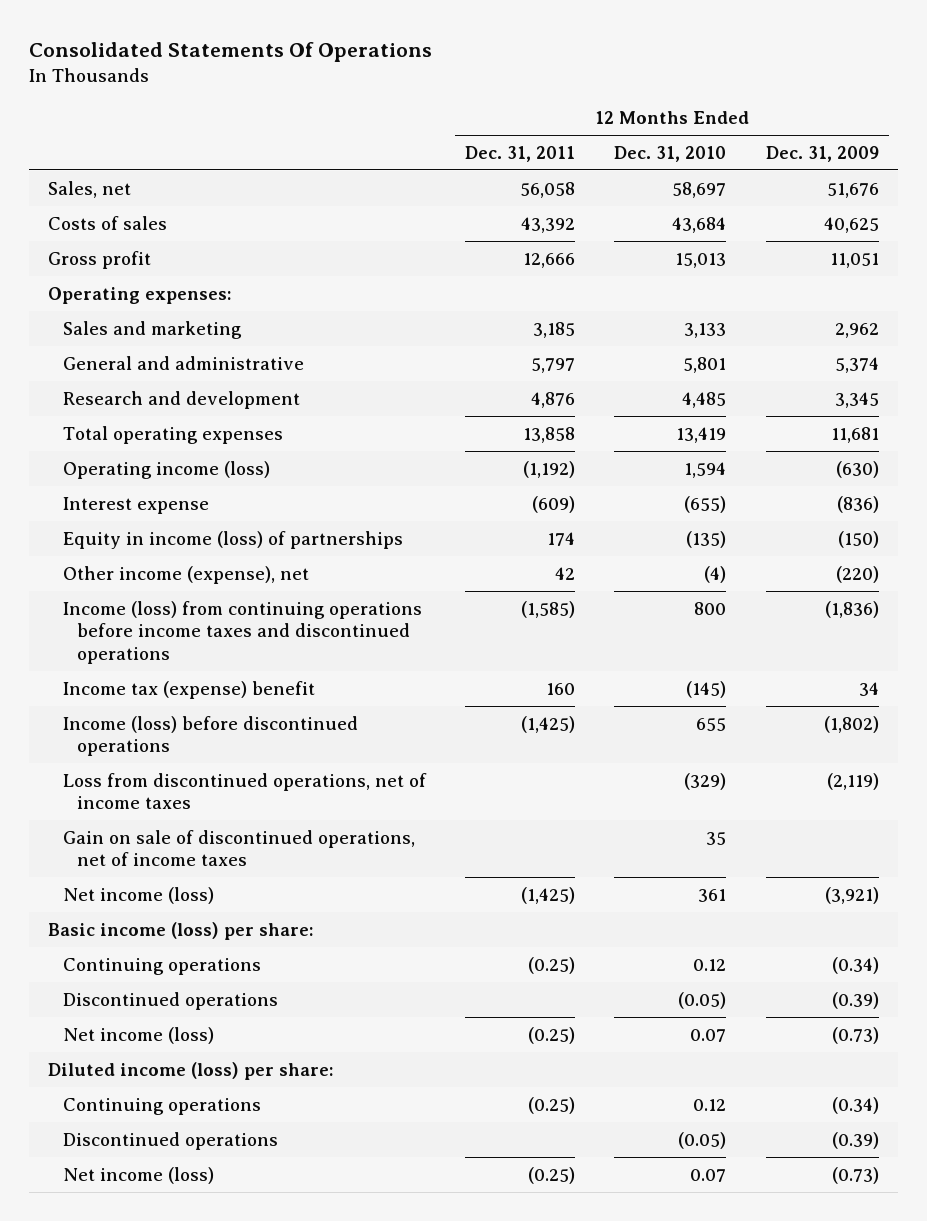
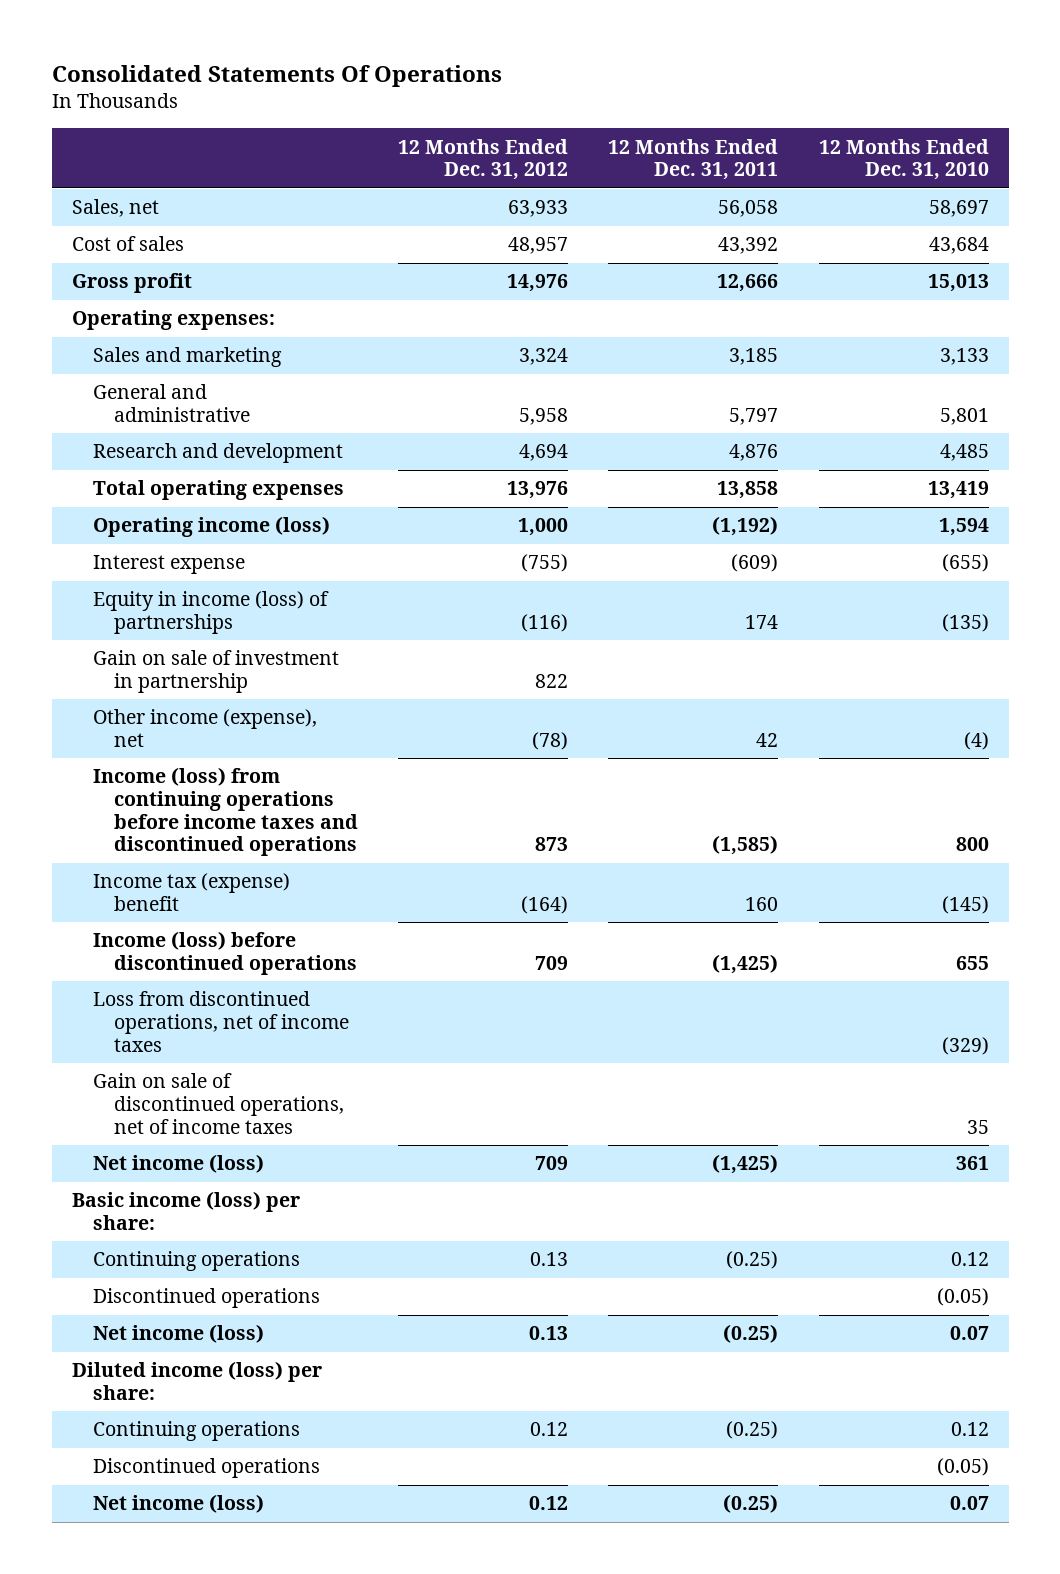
- | 12 Months Ended Dec. 31, 2011 | 12 Months Ended Dec. 31, 2010 | 12 Months Ended Dec. 31, 2009
+ | 12 Months Ended Dec. 31, 2012 | 12 Months Ended Dec. 31, 2011 | 12 Months Ended Dec. 31, 2010
- Costs of sales | 43,392 | 43,684 | 40,625
+ Cost of sales | 48,957 | 43,392 | 43,684
+ Gain on sale of investment in partnership | 822 | |

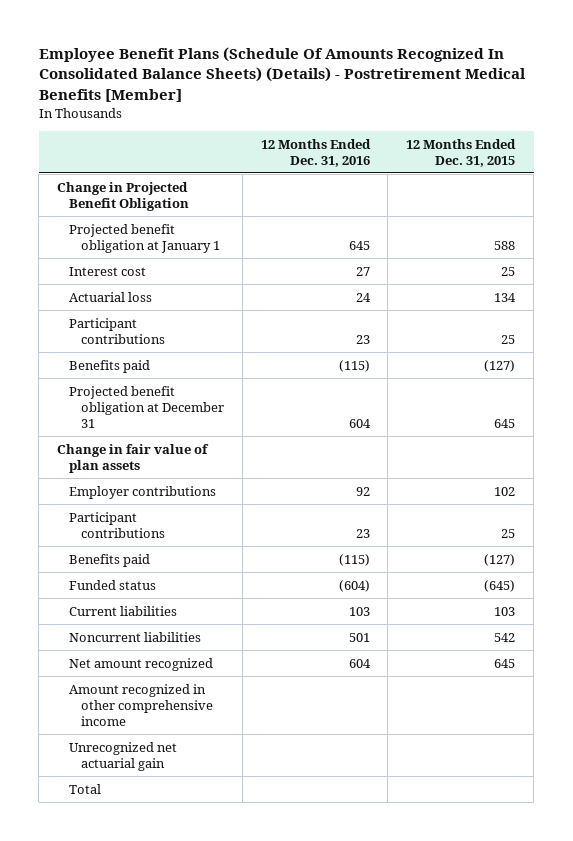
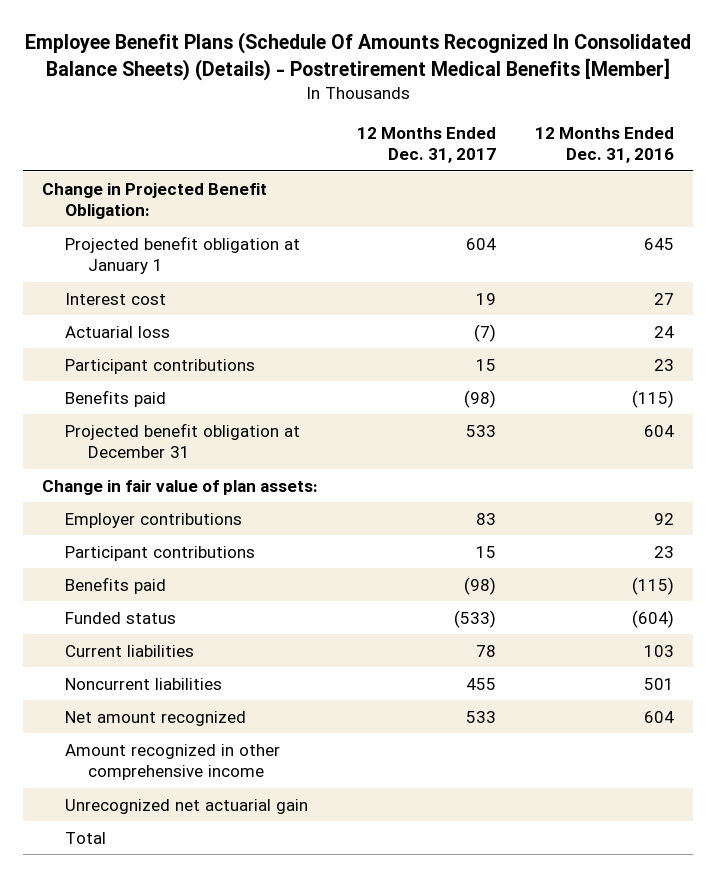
- | 12 Months Ended Dec. 31, 2016 | 12 Months Ended Dec. 31, 2015
+ | 12 Months Ended Dec. 31, 2017 | 12 Months Ended Dec. 31, 2016
- Change in Projected Benefit Obligation
+ Change in Projected Benefit Obligation:
- Change in fair value of plan assets
+ Change in fair value of plan assets:

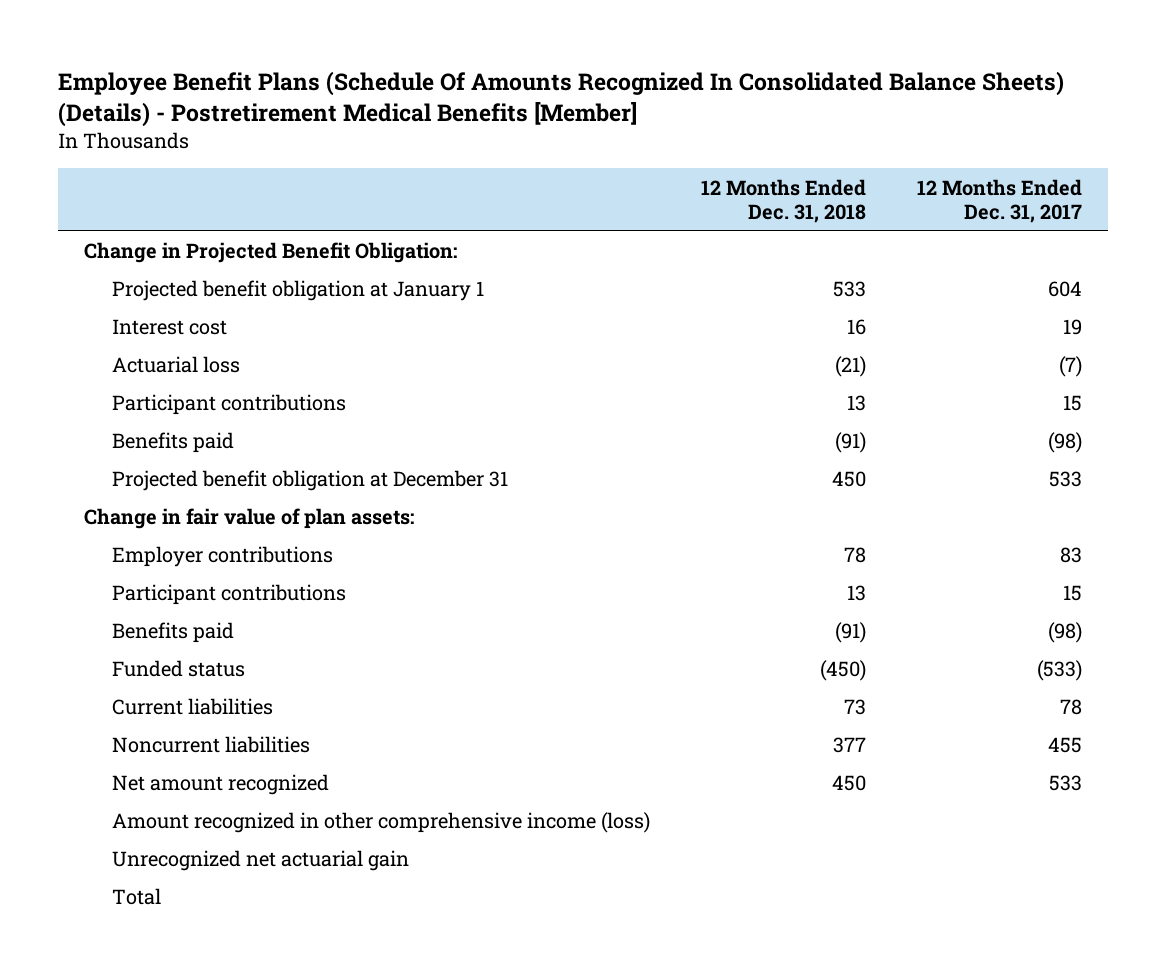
- | 12 Months Ended Dec. 31, 2017 | 12 Months Ended Dec. 31, 2016
+ | 12 Months Ended Dec. 31, 2018 | 12 Months Ended Dec. 31, 2017
- Amount recognized in other comprehensive income
+ Amount recognized in other comprehensive income (loss)

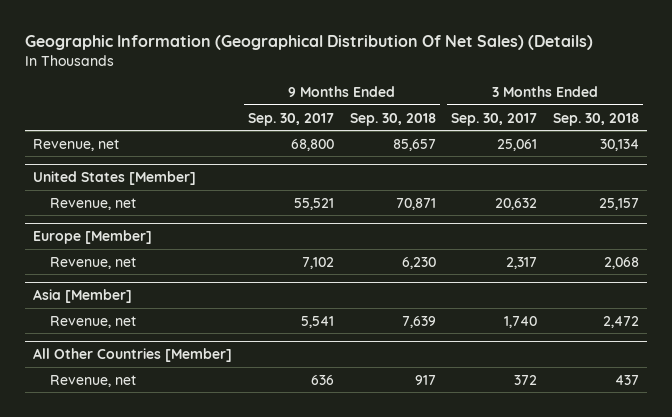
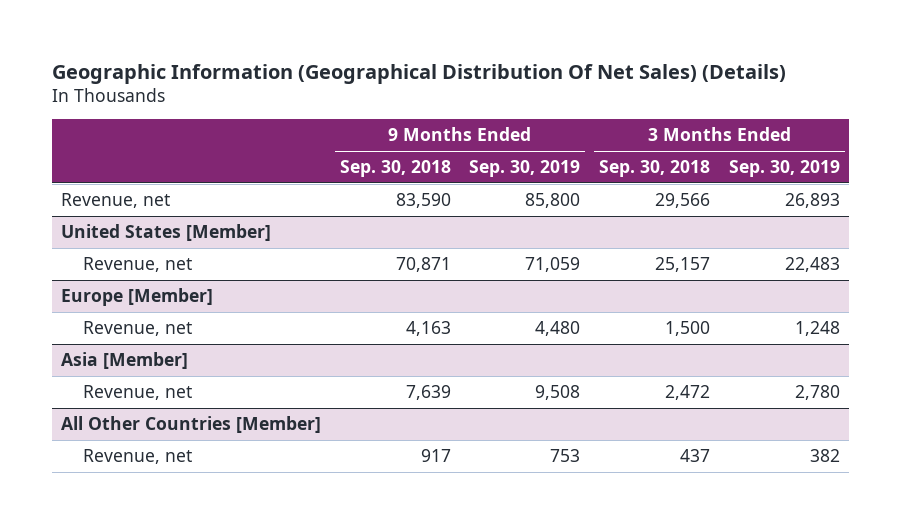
- | 9 Months Ended Sep. 30, 2017 | 9 Months Ended Sep. 30, 2018 | 3 Months Ended Sep. 30, 2017 | 3 Months Ended Sep. 30, 2018
+ | 9 Months Ended Sep. 30, 2018 | 9 Months Ended Sep. 30, 2019 | 3 Months Ended Sep. 30, 2018 | 3 Months Ended Sep. 30, 2019
- Revenue, net | 68,800 | 85,657 | 25,061 | 30,134
+ Revenue, net | 83,590 | 85,800 | 29,566 | 26,893
@ Europe [Member]
- Revenue, net | 7,102 | 6,230 | 2,317 | 2,068
+ Revenue, net | 4,163 | 4,480 | 1,500 | 1,248

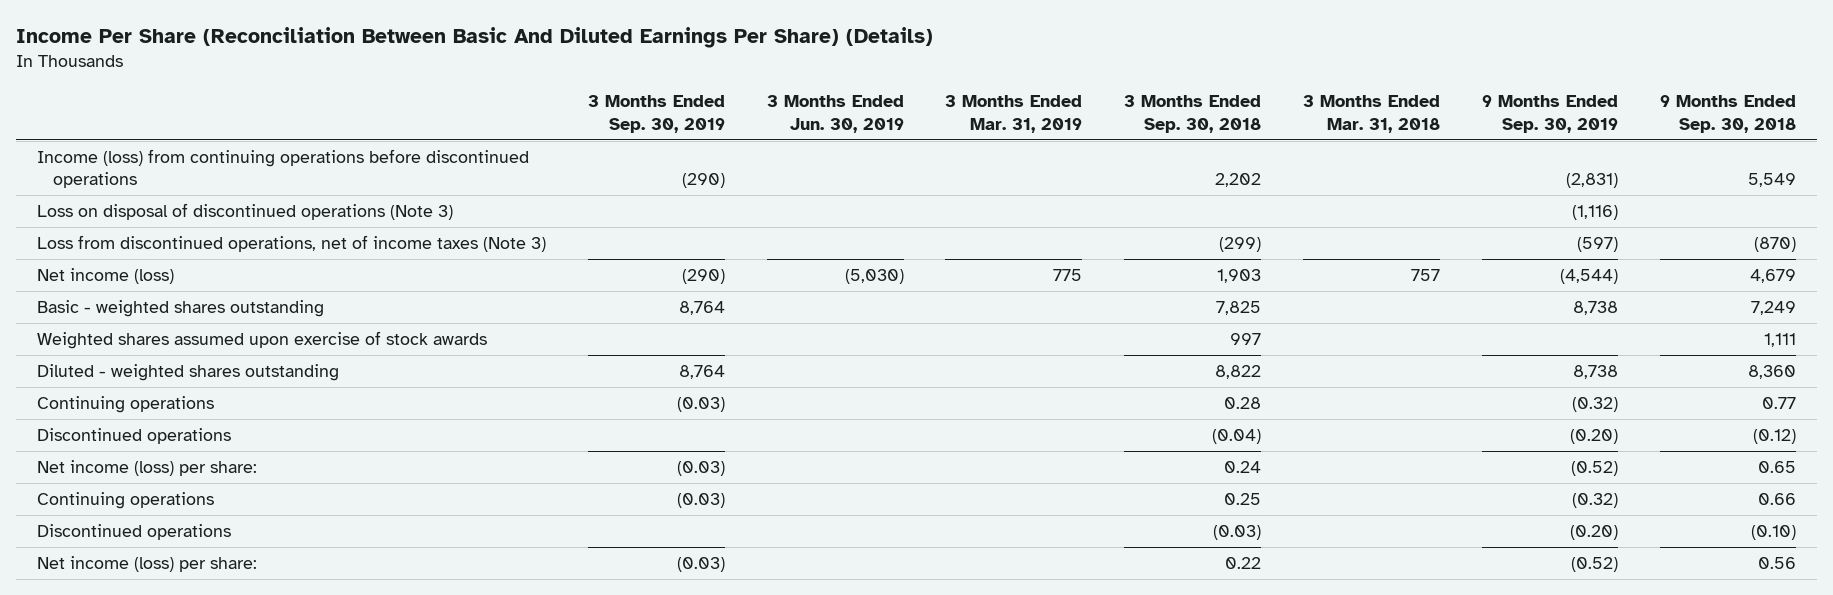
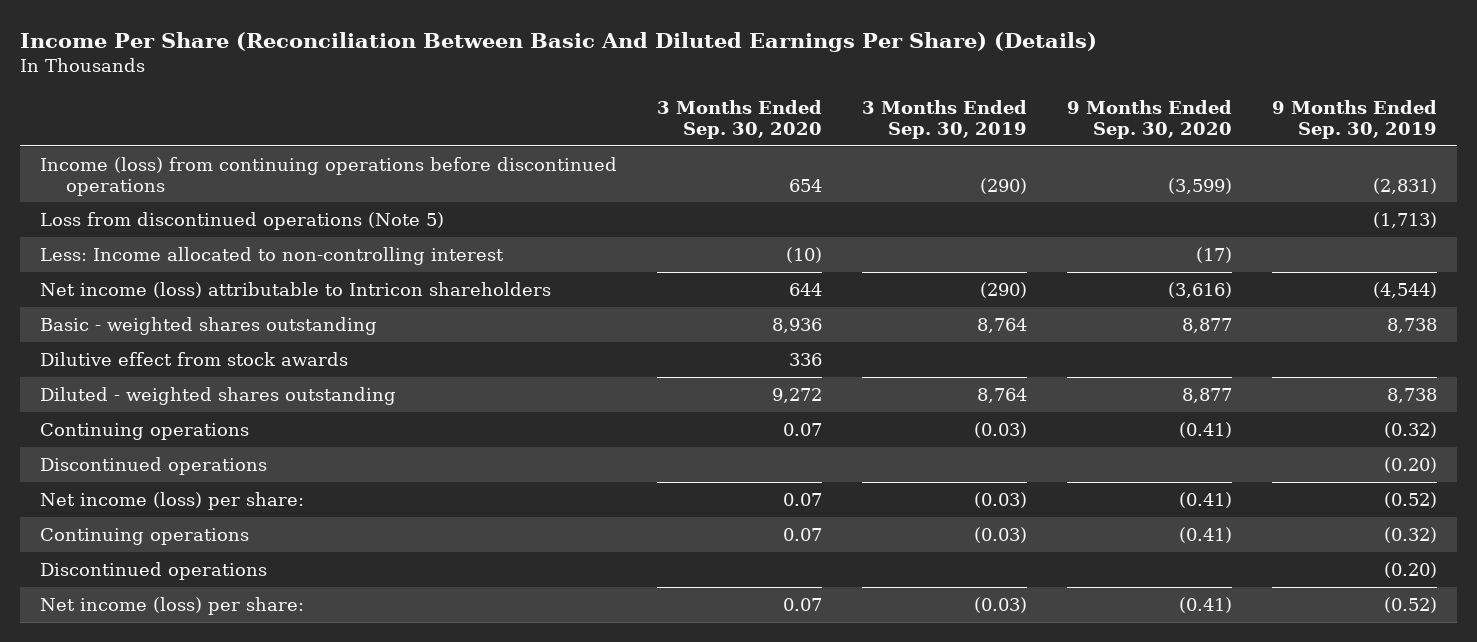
- | 3 Months Ended Sep. 30, 2019 | 3 Months Ended Jun. 30, 2019 | 3 Months Ended Mar. 31, 2019 | 3 Months Ended Sep. 30, 2018 | 3 Months Ended Mar. 31, 2018 | 9 Months Ended Sep. 30, 2019 | 9 Months Ended Sep. 30, 2018
+ | 3 Months Ended Sep. 30, 2020 | 3 Months Ended Sep. 30, 2019 | 9 Months Ended Sep. 30, 2020 | 9 Months Ended Sep. 30, 2019
- Loss on disposal of discontinued operations (Note 3) | | | | | | (1,116) |
- Loss from discontinued operations, net of income taxes (Note 3) | | | | (299) | | (597) | (870)
- Net income (loss) | (290) | (5,030) | 775 | 1,903 | 757 | (4,544) | 4,679
+ Loss from discontinued operations (Note 5) | | | | (1,713)
+ Less: Income allocated to non-controlling interest | (10) | | (17) |
+ Net income (loss) attributable to Intricon shareholders | 644 | (290) | (3,616) | (4,544)
- Weighted shares assumed upon exercise of stock awards | | | | 997 | | | 1,111
+ Dilutive effect from stock awards | 336 | | |

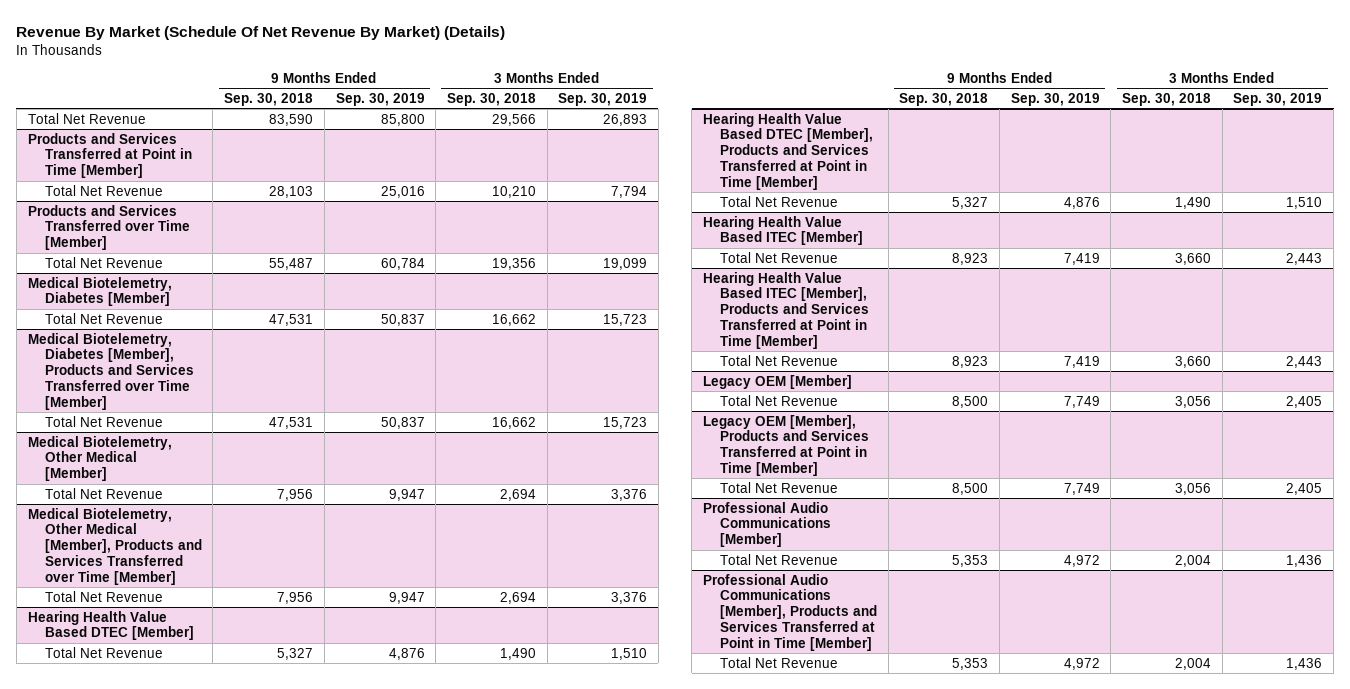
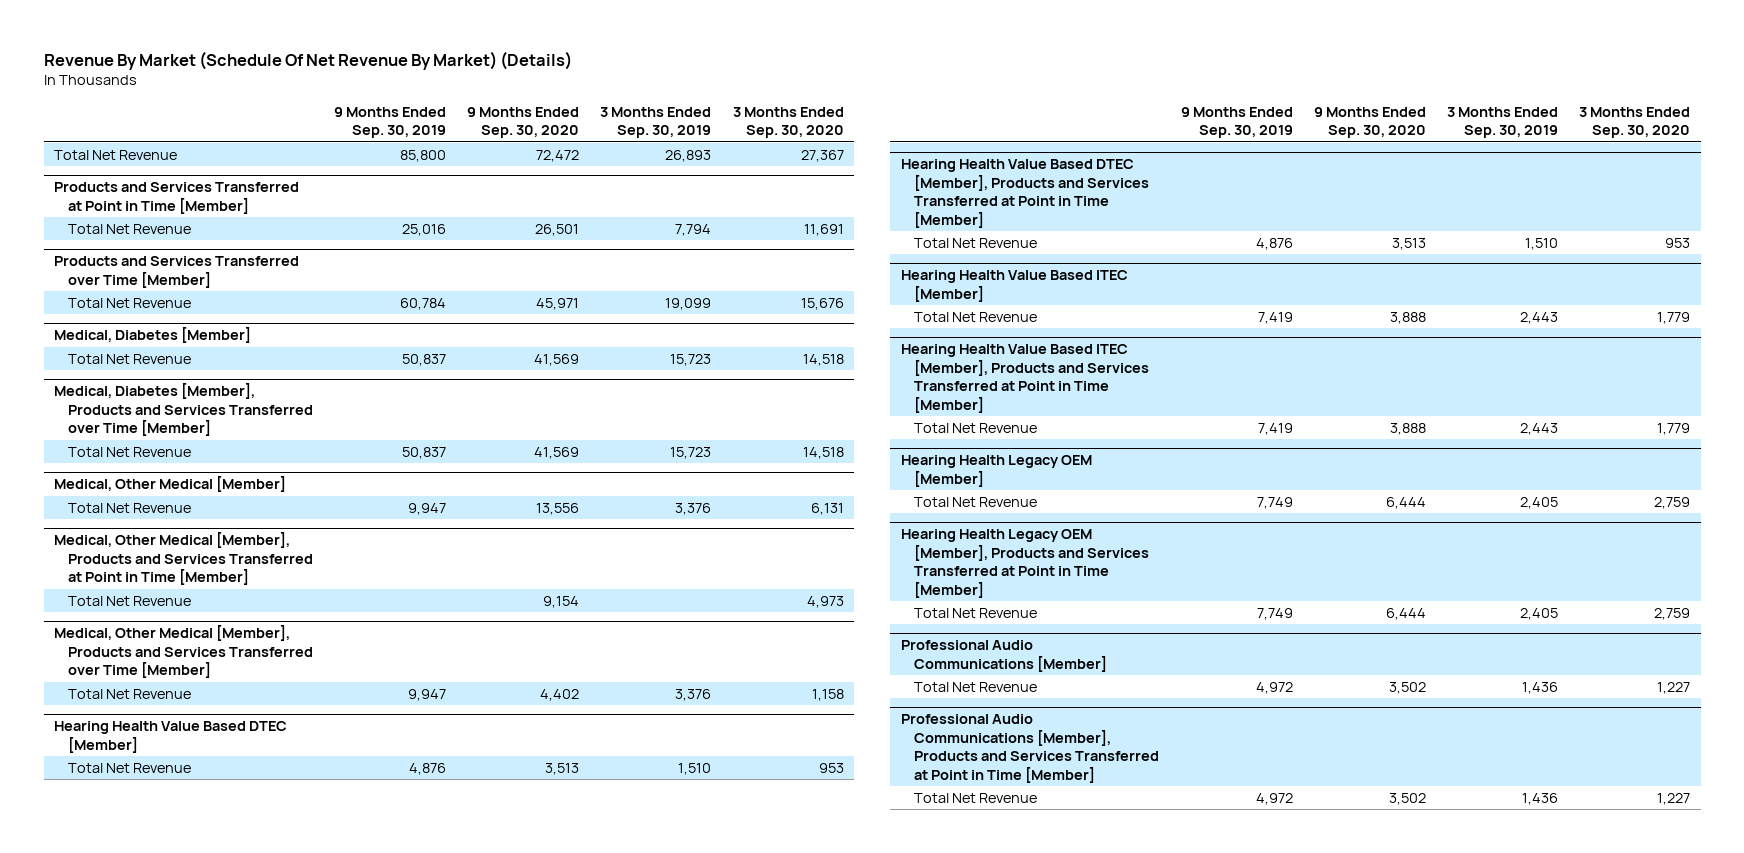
- | 9 Months Ended Sep. 30, 2018 | 9 Months Ended Sep. 30, 2019 | 3 Months Ended Sep. 30, 2018 | 3 Months Ended Sep. 30, 2019
+ | 9 Months Ended Sep. 30, 2019 | 9 Months Ended Sep. 30, 2020 | 3 Months Ended Sep. 30, 2019 | 3 Months Ended Sep. 30, 2020
- Medical Biotelemetry, Diabetes [Member]
+ Medical, Diabetes [Member]
- Medical Biotelemetry, Diabetes [Member], Products and Services Transferred over Time [Member]
+ Medical, Diabetes [Member], Products and Services Transferred over Time [Member]
- Medical Biotelemetry, Other Medical [Member]
+ Medical, Other Medical [Member]
- Medical Biotelemetry, Other Medical [Member], Products and Services Transferred over Time [Member]
+ Medical, Other Medical [Member], Products and Services Transferred at Point in Time [Member]
+ Total Net Revenue | | 9,154 | | 4,973
+ Medical, Other Medical [Member], Products and Services Transferred over Time [Member]
- Legacy OEM [Member]
+ Hearing Health Legacy OEM [Member]
- Legacy OEM [Member], Products and Services Transferred at Point in Time [Member]
+ Hearing Health Legacy OEM [Member], Products and Services Transferred at Point in Time [Member]

